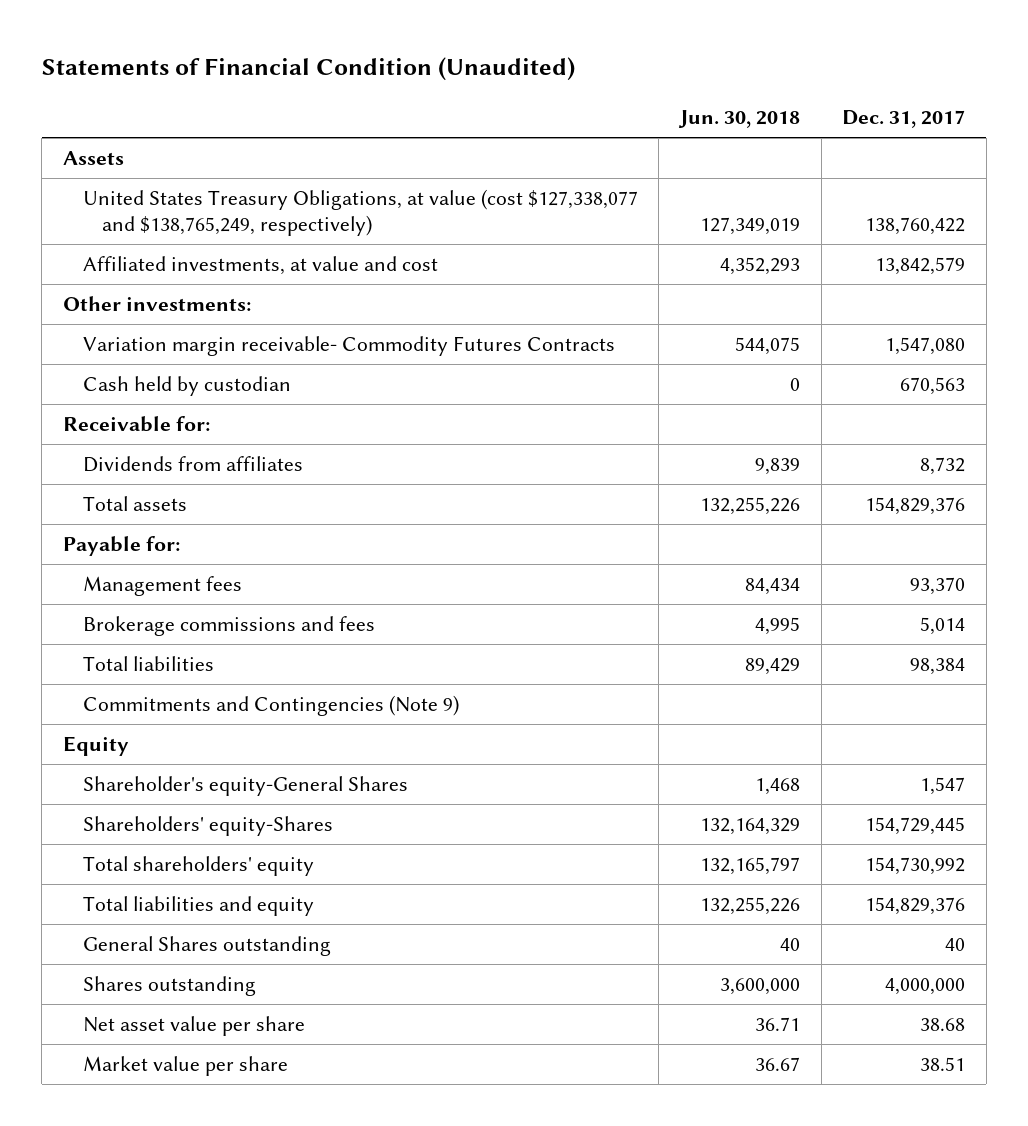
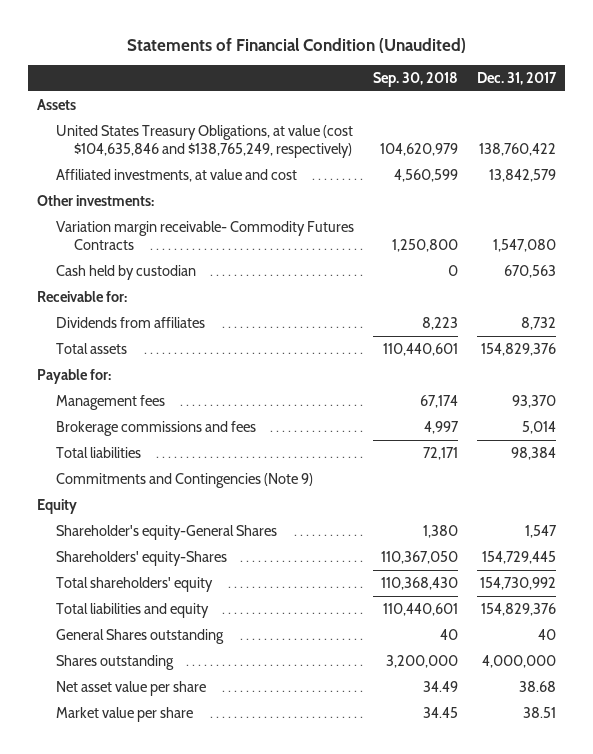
- | Jun. 30, 2018 | Dec. 31, 2017
+ | Sep. 30, 2018 | Dec. 31, 2017
- United States Treasury Obligations, at value (cost $127,338,077 and $138,765,249, respectively) | 127,349,019 | 138,760,422
+ United States Treasury Obligations, at value (cost $104,635,846 and $138,765,249, respectively) | 104,620,979 | 138,760,422

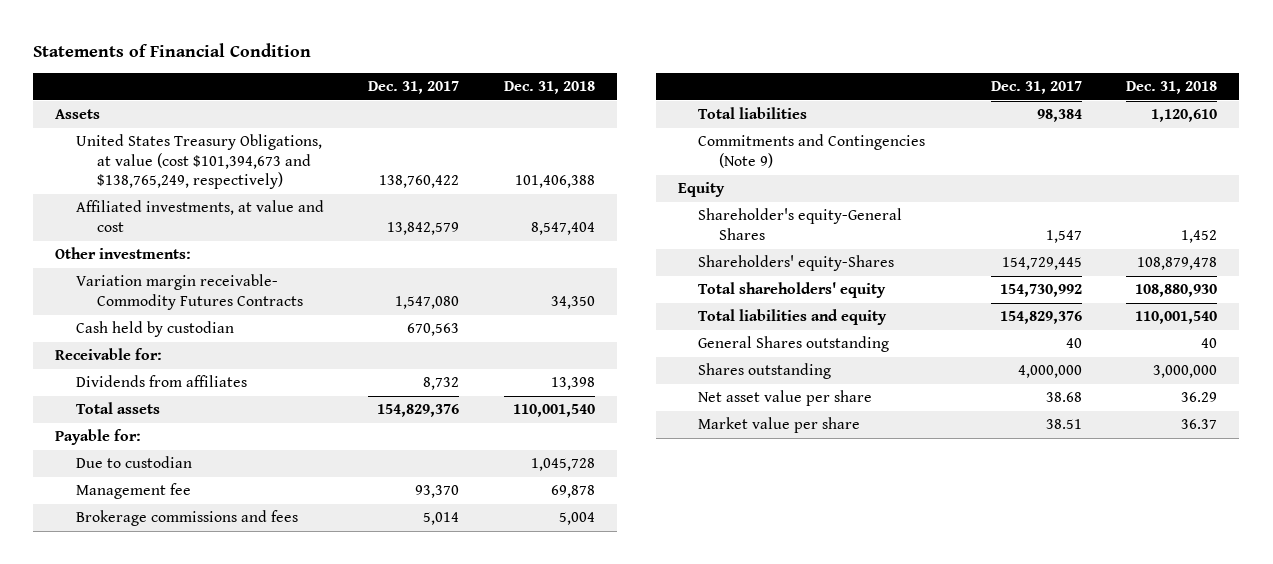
- Statements of Financial Condition (Unaudited)
+ Statements of Financial Condition
- | Sep. 30, 2018 | Dec. 31, 2017
+ | Dec. 31, 2017 | Dec. 31, 2018
- United States Treasury Obligations, at value (cost $104,635,846 and $138,765,249, respectively) | 104,620,979 | 138,760,422
+ United States Treasury Obligations, at value (cost $101,394,673 and $138,765,249, respectively) | 138,760,422 | 101,406,388
- Management fees | 67,174 | 93,370
+ Due to custodian | | 1,045,728
+ Management fee | 93,370 | 69,878

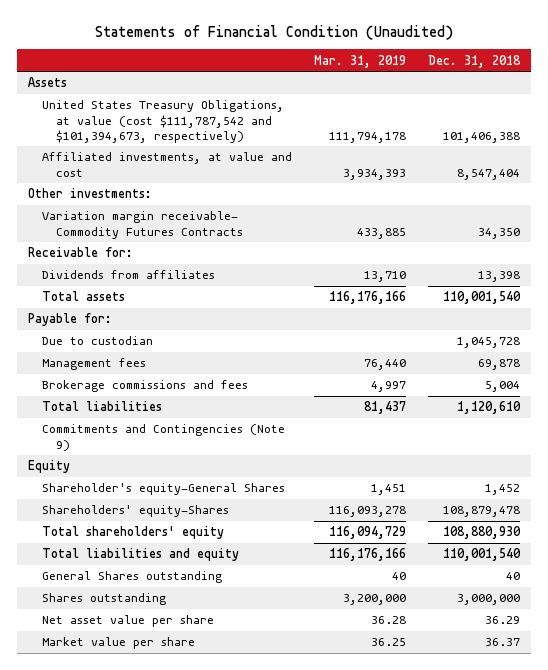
- Statements of Financial Condition
+ Statements of Financial Condition (Unaudited)
- | Dec. 31, 2017 | Dec. 31, 2018
+ | Mar. 31, 2019 | Dec. 31, 2018
- United States Treasury Obligations, at value (cost $101,394,673 and $138,765,249, respectively) | 138,760,422 | 101,406,388
+ United States Treasury Obligations, at value (cost $111,787,542 and $101,394,673, respectively) | 111,794,178 | 101,406,388
- Cash held by custodian | 670,563 |
- Management fee | 93,370 | 69,878
+ Management fees | 76,440 | 69,878

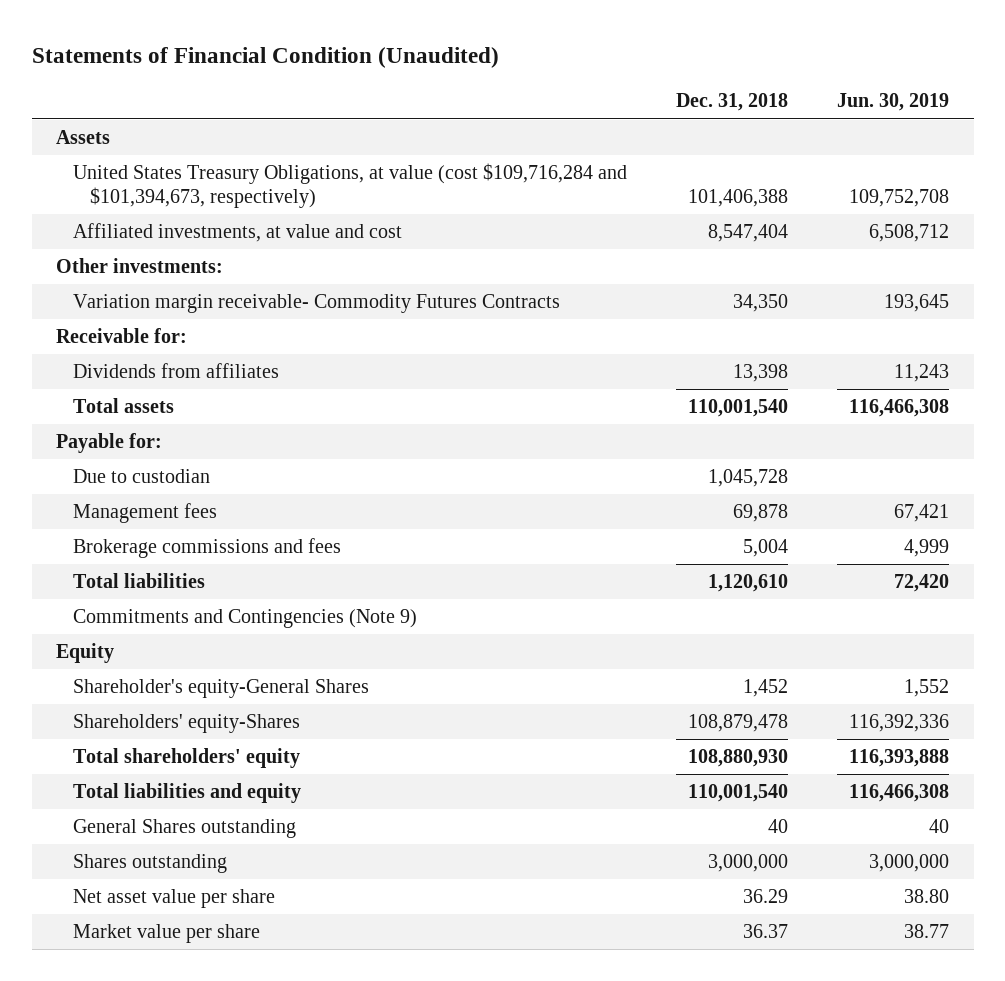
- | Mar. 31, 2019 | Dec. 31, 2018
+ | Dec. 31, 2018 | Jun. 30, 2019
- United States Treasury Obligations, at value (cost $111,787,542 and $101,394,673, respectively) | 111,794,178 | 101,406,388
+ United States Treasury Obligations, at value (cost $109,716,284 and $101,394,673, respectively) | 101,406,388 | 109,752,708

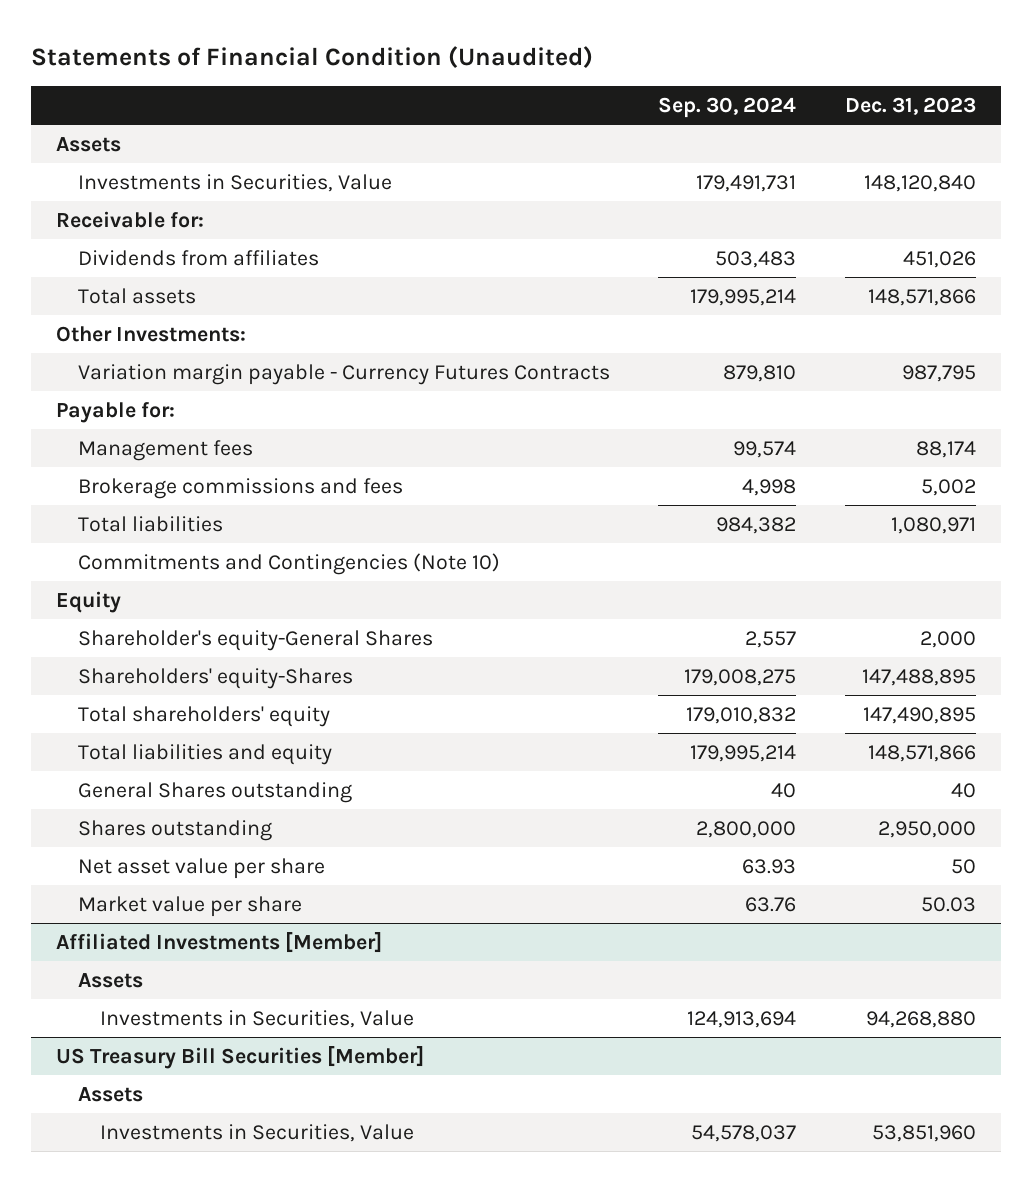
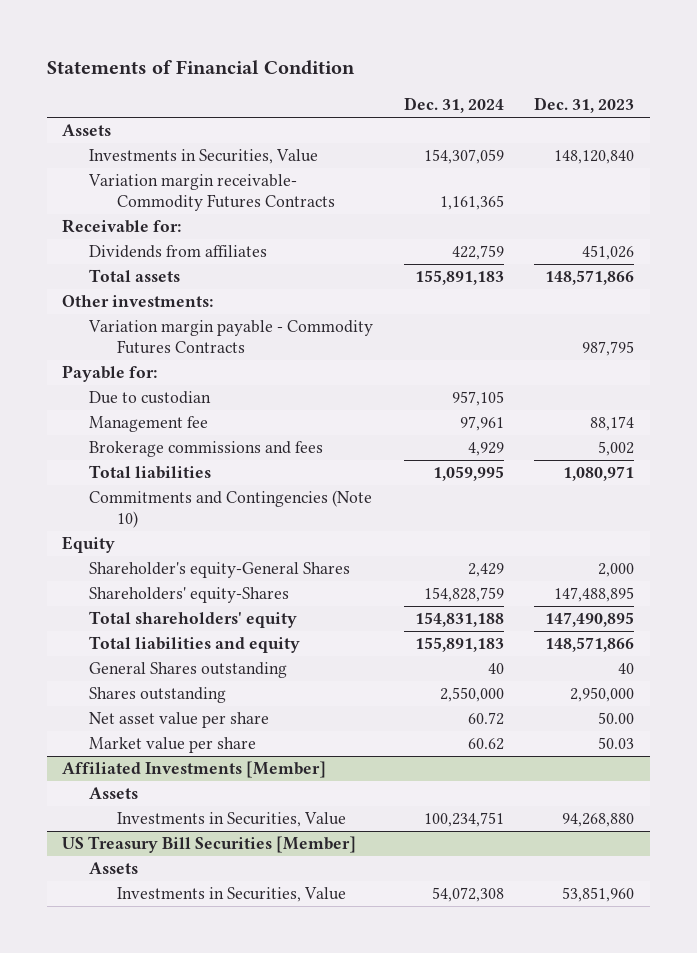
- Statements of Financial Condition (Unaudited)
+ Statements of Financial Condition
- | Sep. 30, 2024 | Dec. 31, 2023
+ | Dec. 31, 2024 | Dec. 31, 2023
+ Variation margin receivable- Commodity Futures Contracts | 1,161,365 |
- Other Investments:
- Variation margin payable - Currency Futures Contracts | 879,810 | 987,795
+ Other investments:
+ Variation margin payable - Commodity Futures Contracts | | 987,795
- Management fees | 99,574 | 88,174
+ Due to custodian | 957,105 |
+ Management fee | 97,961 | 88,174
- Net asset value per share | 63.93 | 50
+ Net asset value per share | 60.72 | 50.00

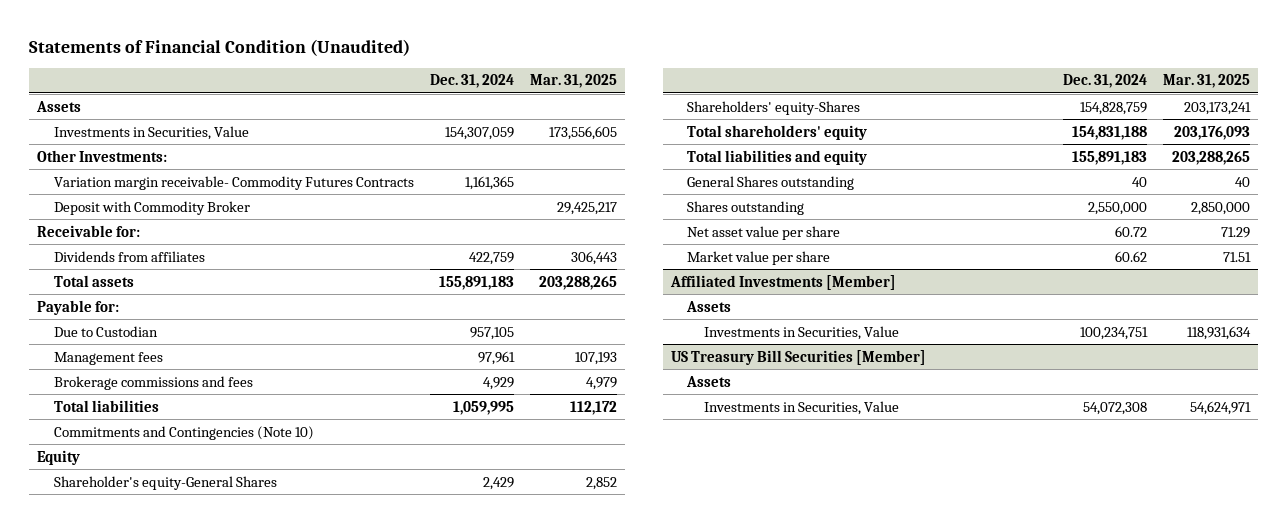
- Statements of Financial Condition
+ Statements of Financial Condition (Unaudited)
- | Dec. 31, 2024 | Dec. 31, 2023
+ | Dec. 31, 2024 | Mar. 31, 2025
+ Other Investments:
+ Deposit with Commodity Broker | | 29,425,217
- Other investments:
- Variation margin payable - Commodity Futures Contracts | | 987,795
- Due to custodian | 957,105 |
- Management fee | 97,961 | 88,174
+ Due to Custodian | 957,105 |
+ Management fees | 97,961 | 107,193

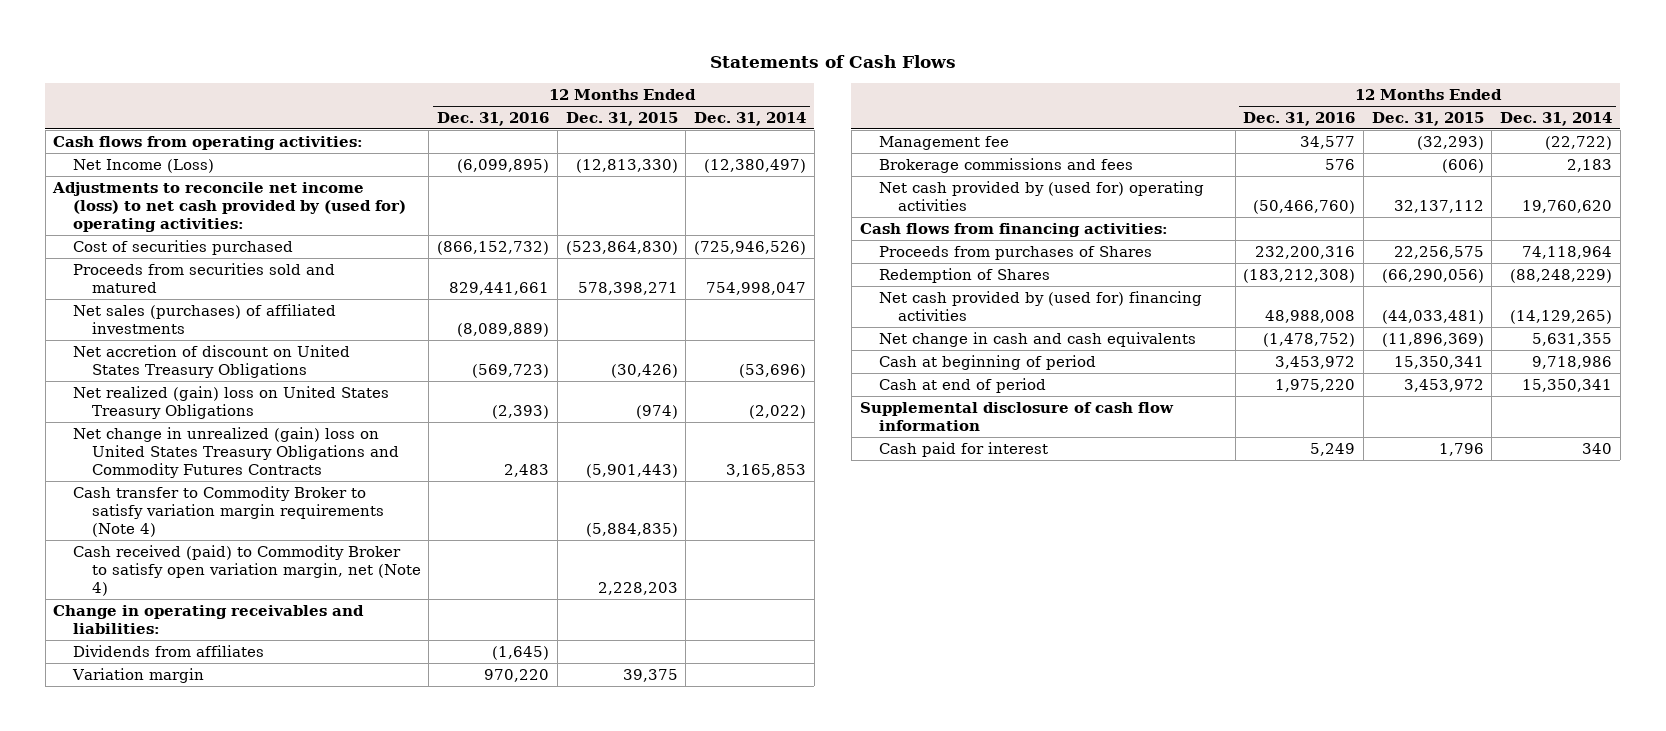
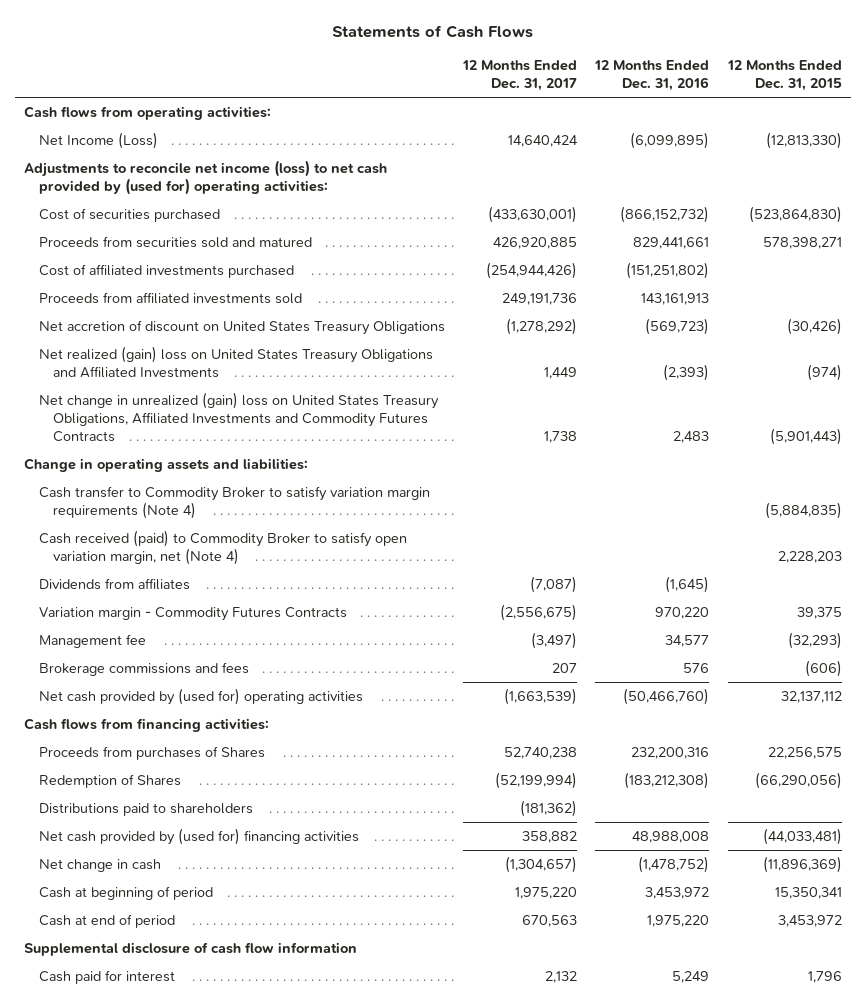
- | 12 Months Ended Dec. 31, 2016 | 12 Months Ended Dec. 31, 2015 | 12 Months Ended Dec. 31, 2014
+ | 12 Months Ended Dec. 31, 2017 | 12 Months Ended Dec. 31, 2016 | 12 Months Ended Dec. 31, 2015
- Net sales (purchases) of affiliated investments | (8,089,889) | |
+ Cost of affiliated investments purchased | (254,944,426) | (151,251,802) |
+ Proceeds from affiliated investments sold | 249,191,736 | 143,161,913 |
- Net realized (gain) loss on United States Treasury Obligations | (2,393) | (974) | (2,022)
- Net change in unrealized (gain) loss on United States Treasury Obligations and Commodity Futures Contracts | 2,483 | (5,901,443) | 3,165,853
+ Net realized (gain) loss on United States Treasury Obligations and Affiliated Investments | 1,449 | (2,393) | (974)
+ Net change in unrealized (gain) loss on United States Treasury Obligations, Affiliated Investments and Commodity Futures Contracts | 1,738 | 2,483 | (5,901,443)
+ Change in operating assets and liabilities:
- Change in operating receivables and liabilities:
- Variation margin | 970,220 | 39,375 |
+ Variation margin - Commodity Futures Contracts | (2,556,675) | 970,220 | 39,375
+ Distributions paid to shareholders | (181,362) | |
- Net change in cash and cash equivalents | (1,478,752) | (11,896,369) | 5,631,355
+ Net change in cash | (1,304,657) | (1,478,752) | (11,896,369)

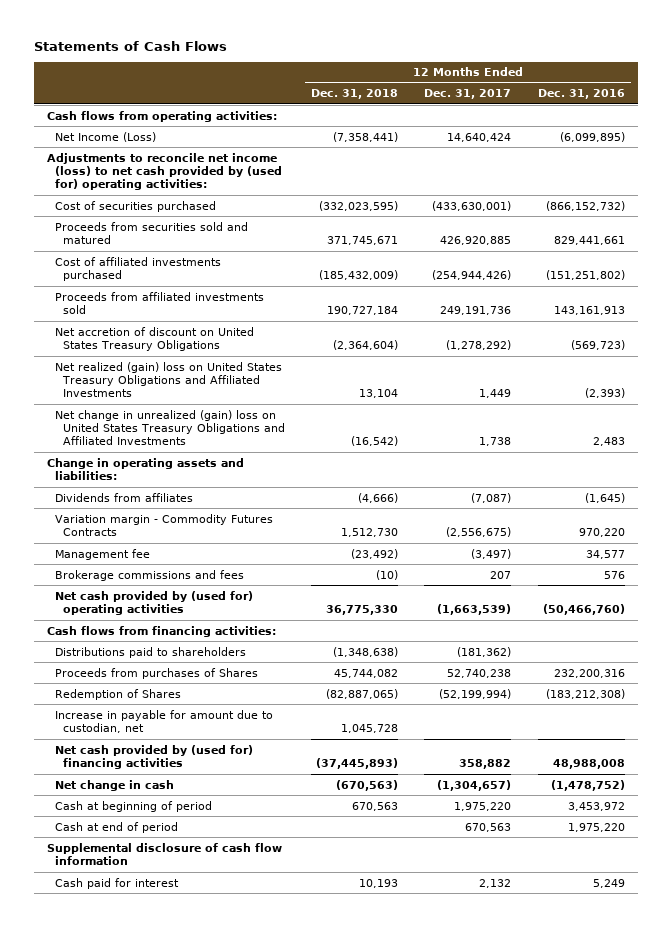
- | 12 Months Ended Dec. 31, 2017 | 12 Months Ended Dec. 31, 2016 | 12 Months Ended Dec. 31, 2015
+ | 12 Months Ended Dec. 31, 2018 | 12 Months Ended Dec. 31, 2017 | 12 Months Ended Dec. 31, 2016
- Net change in unrealized (gain) loss on United States Treasury Obligations, Affiliated Investments and Commodity Futures Contracts | 1,738 | 2,483 | (5,901,443)
+ Net change in unrealized (gain) loss on United States Treasury Obligations and Affiliated Investments | (16,542) | 1,738 | 2,483
- Cash transfer to Commodity Broker to satisfy variation margin requirements (Note 4) | | | (5,884,835)
- Cash received (paid) to Commodity Broker to satisfy open variation margin, net (Note 4) | | | 2,228,203
moved up: Distributions paid to shareholders | (1,348,638) | (181,362) |
+ Increase in payable for amount due to custodian, net | 1,045,728 | |

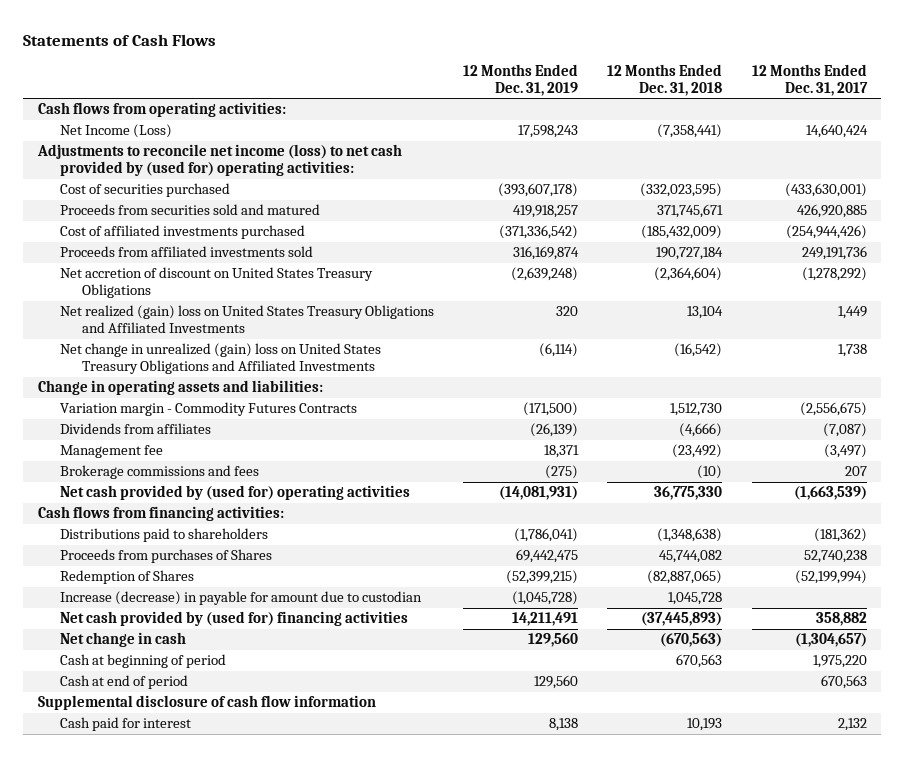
- | 12 Months Ended Dec. 31, 2018 | 12 Months Ended Dec. 31, 2017 | 12 Months Ended Dec. 31, 2016
+ | 12 Months Ended Dec. 31, 2019 | 12 Months Ended Dec. 31, 2018 | 12 Months Ended Dec. 31, 2017
moved down: Dividends from affiliates | (26,139) | (4,666) | (7,087)
- Increase in payable for amount due to custodian, net | 1,045,728 | |
+ Increase (decrease) in payable for amount due to custodian | (1,045,728) | 1,045,728 |

